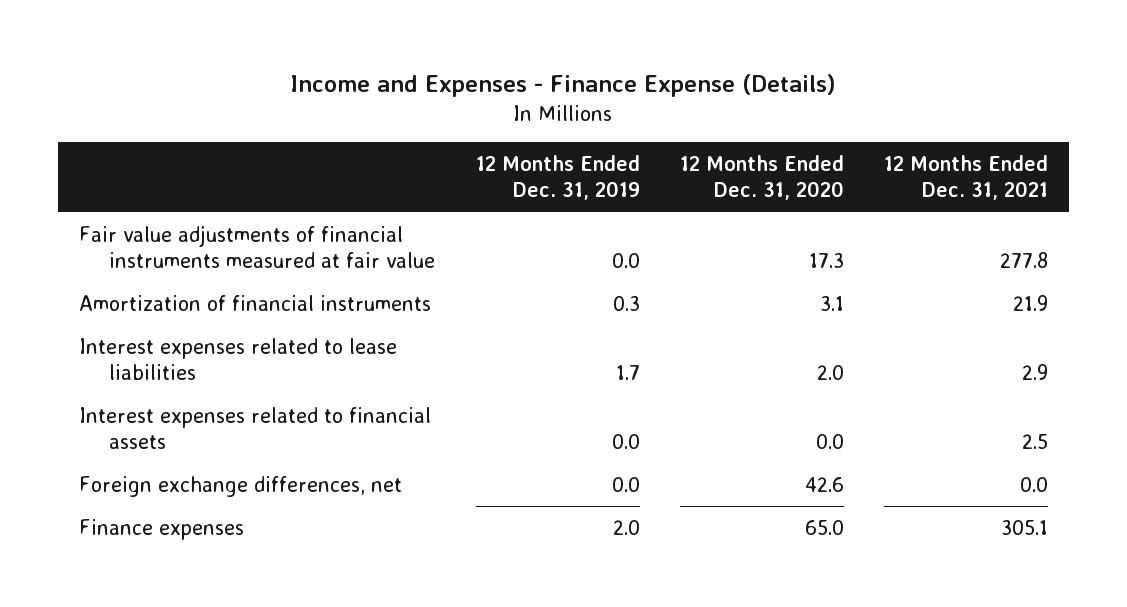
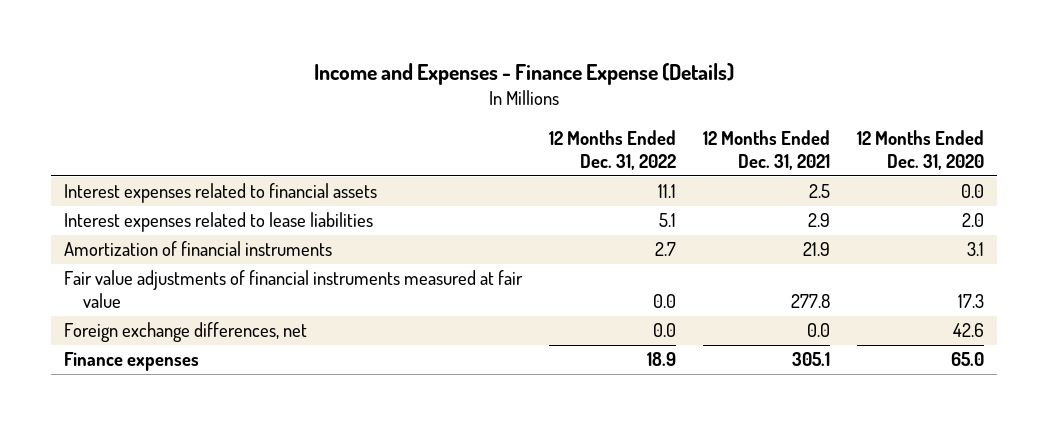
- | 12 Months Ended Dec. 31, 2019 | 12 Months Ended Dec. 31, 2020 | 12 Months Ended Dec. 31, 2021
+ | 12 Months Ended Dec. 31, 2022 | 12 Months Ended Dec. 31, 2021 | 12 Months Ended Dec. 31, 2020
moved down: Interest expenses related to lease liabilities | 5.1 | 2.9 | 2.0
moved down: Amortization of financial instruments | 2.7 | 21.9 | 3.1
moved down: Fair value adjustments of financial instruments measured at fair value | 0.0 | 277.8 | 17.3

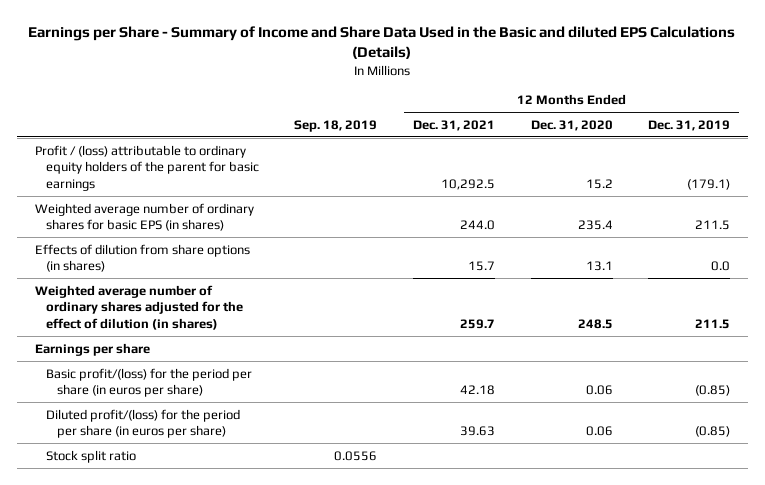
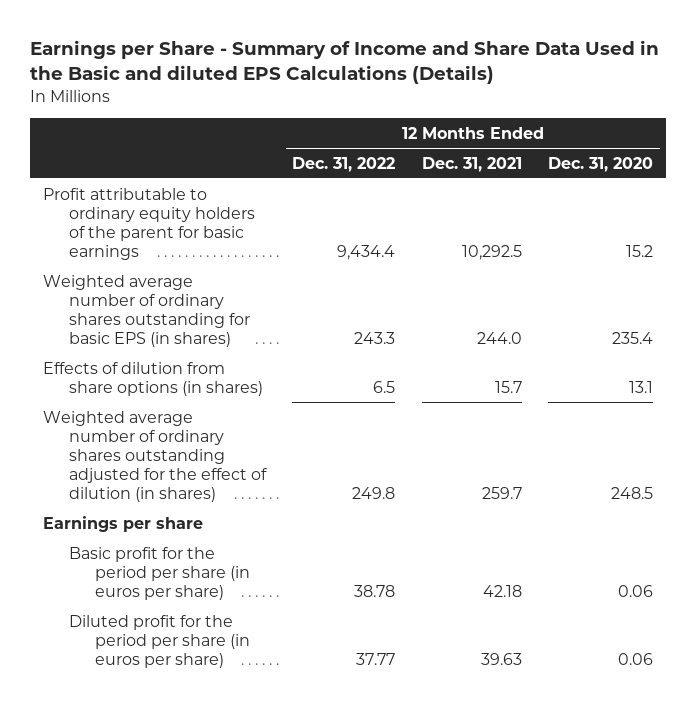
- | Sep. 18, 2019 | 12 Months Ended Dec. 31, 2021 | 12 Months Ended Dec. 31, 2020 | 12 Months Ended Dec. 31, 2019
+ | 12 Months Ended Dec. 31, 2022 | 12 Months Ended Dec. 31, 2021 | 12 Months Ended Dec. 31, 2020
- Profit / (loss) attributable to ordinary equity holders of the parent for basic earnings | | 10,292.5 | 15.2 | (179.1)
- Weighted average number of ordinary shares for basic EPS (in shares) | | 244.0 | 235.4 | 211.5
+ Profit attributable to ordinary equity holders of the parent for basic earnings | 9,434.4 | 10,292.5 | 15.2
+ Weighted average number of ordinary shares outstanding for basic EPS (in shares) | 243.3 | 244.0 | 235.4
- Weighted average number of ordinary shares adjusted for the effect of dilution (in shares) | | 259.7 | 248.5 | 211.5
+ Weighted average number of ordinary shares outstanding adjusted for the effect of dilution (in shares) | 249.8 | 259.7 | 248.5
- Basic profit/(loss) for the period per share (in euros per share) | | 42.18 | 0.06 | (0.85)
- Diluted profit/(loss) for the period per share (in euros per share) | | 39.63 | 0.06 | (0.85)
- Stock split ratio | 0.0556 | | |
+ Basic profit for the period per share (in euros per share) | 38.78 | 42.18 | 0.06
+ Diluted profit for the period per share (in euros per share) | 37.77 | 39.63 | 0.06

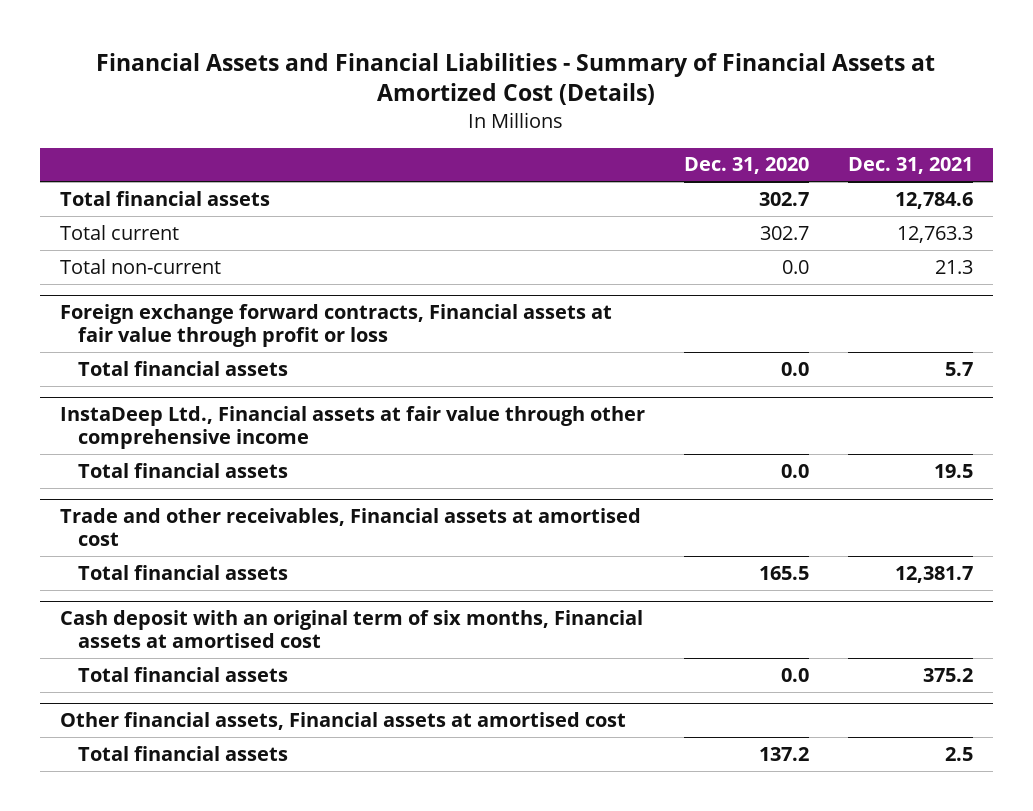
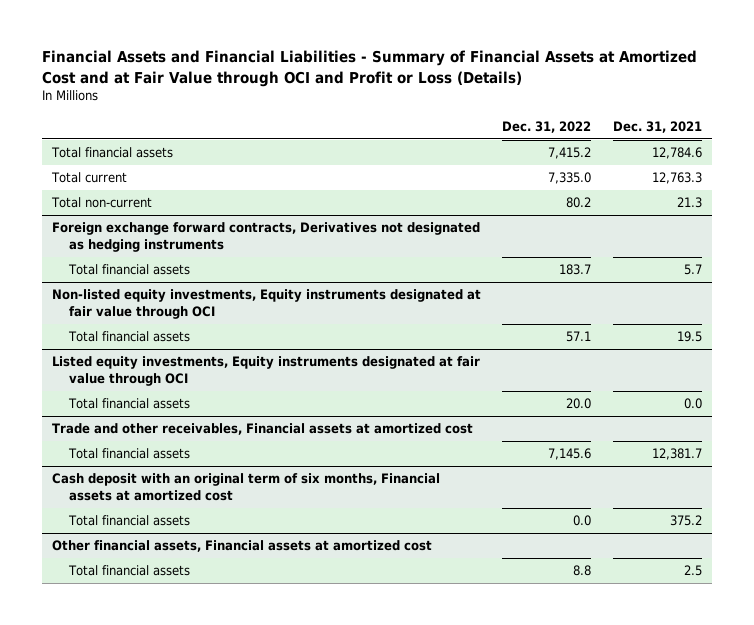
- Financial Assets and Financial Liabilities - Summary of Financial Assets at Amortized Cost (Details)
+ Financial Assets and Financial Liabilities - Summary of Financial Assets at Amortized Cost and at Fair Value through OCI and Profit or Loss (Details)
- | Dec. 31, 2020 | Dec. 31, 2021
+ | Dec. 31, 2022 | Dec. 31, 2021
- Foreign exchange forward contracts, Financial assets at fair value through profit or loss
+ Foreign exchange forward contracts, Derivatives not designated as hedging instruments
- InstaDeep Ltd., Financial assets at fair value through other comprehensive income
+ Non-listed equity investments, Equity instruments designated at fair value through OCI
- Trade and other receivables, Financial assets at amortised cost
+ Listed equity investments, Equity instruments designated at fair value through OCI
+ Total financial assets | 20.0 | 0.0
+ Trade and other receivables, Financial assets at amortized cost
- Cash deposit with an original term of six months, Financial assets at amortised cost
+ Cash deposit with an original term of six months, Financial assets at amortized cost
- Other financial assets, Financial assets at amortised cost
+ Other financial assets, Financial assets at amortized cost

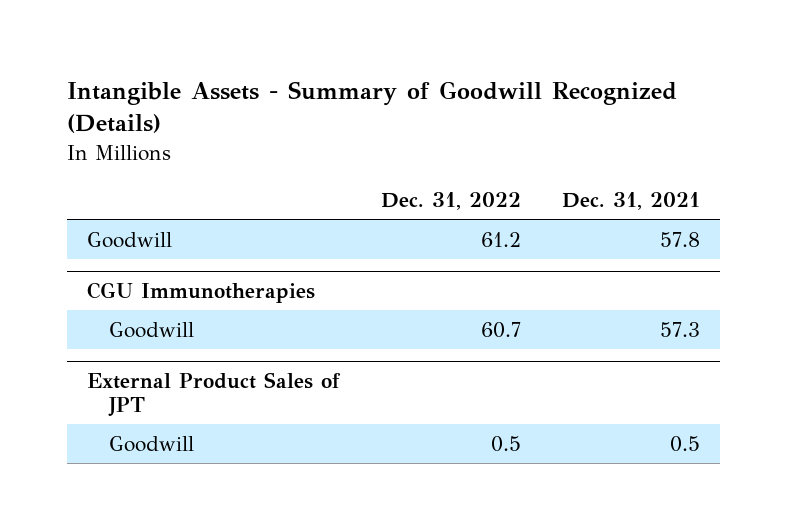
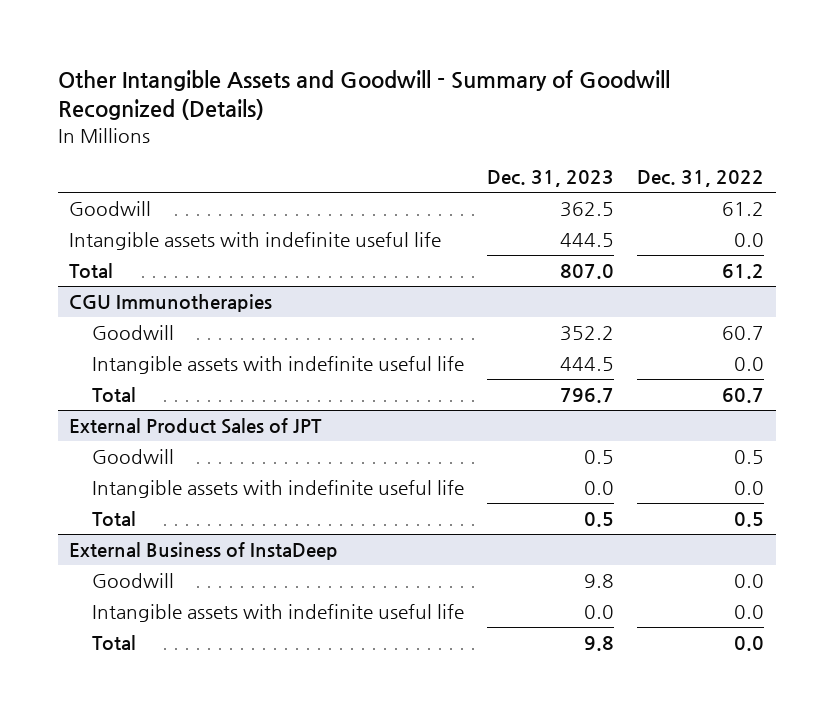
- Intangible Assets - Summary of Goodwill Recognized (Details)
+ Other Intangible Assets and Goodwill - Summary of Goodwill Recognized (Details)
- | Dec. 31, 2022 | Dec. 31, 2021
+ | Dec. 31, 2023 | Dec. 31, 2022
+ Intangible assets with indefinite useful life | 444.5 | 0.0
+ Total | 807.0 | 61.2
@ CGU Immunotherapies
+ Intangible assets with indefinite useful life | 444.5 | 0.0
+ Total | 796.7 | 60.7
@ External Product Sales of JPT
+ Intangible assets with indefinite useful life | 0.0 | 0.0
+ Total | 0.5 | 0.5
+ External Business of InstaDeep
+ Goodwill | 9.8 | 0.0
+ Intangible assets with indefinite useful life | 0.0 | 0.0
+ Total | 9.8 | 0.0

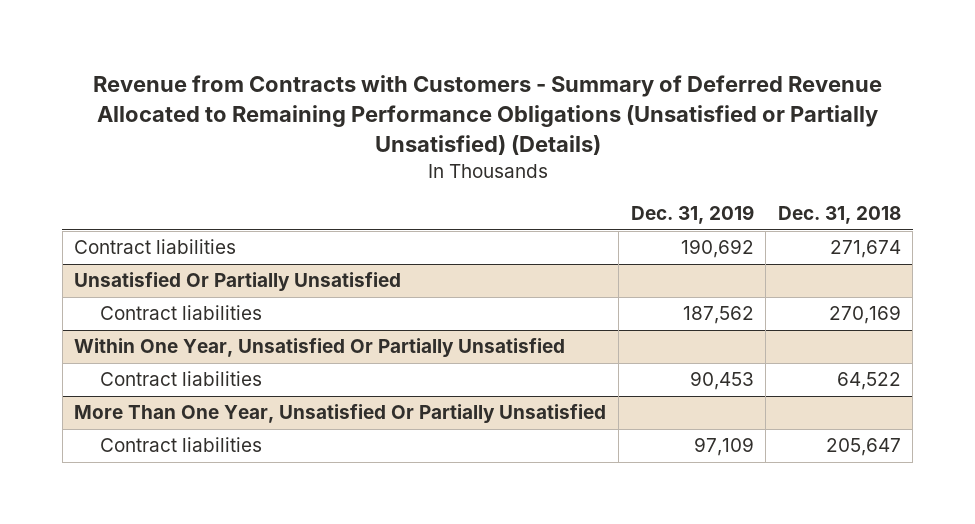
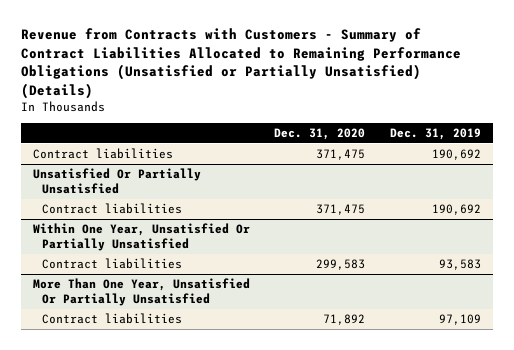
- Revenue from Contracts with Customers - Summary of Deferred Revenue Allocated to Remaining Performance Obligations (Unsatisfied or Partially Unsatisfied) (Details)
+ Revenue from Contracts with Customers - Summary of Contract Liabilities Allocated to Remaining Performance Obligations (Unsatisfied or Partially Unsatisfied) (Details)
- | Dec. 31, 2019 | Dec. 31, 2018
+ | Dec. 31, 2020 | Dec. 31, 2019
@ Unsatisfied Or Partially Unsatisfied
- Contract liabilities | 187,562 | 270,169
+ Contract liabilities | 371,475 | 190,692
@ Within One Year, Unsatisfied Or Partially Unsatisfied
- Contract liabilities | 90,453 | 64,522
+ Contract liabilities | 299,583 | 93,583

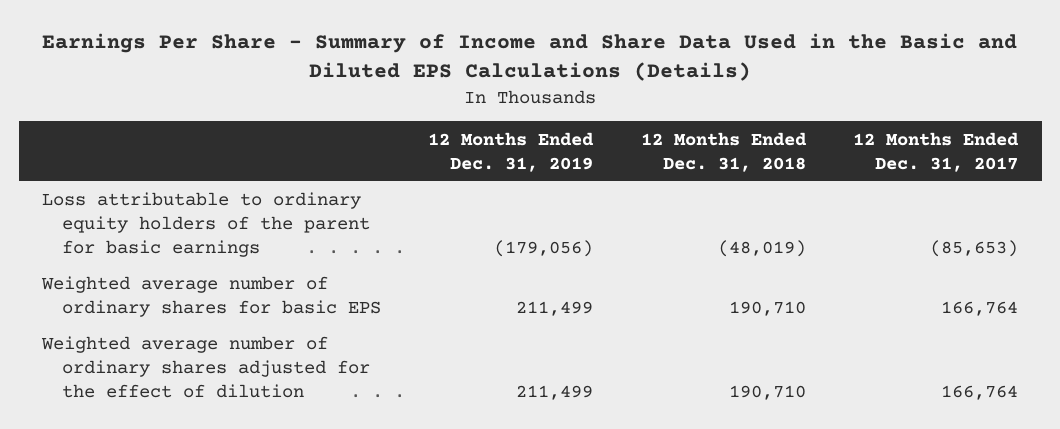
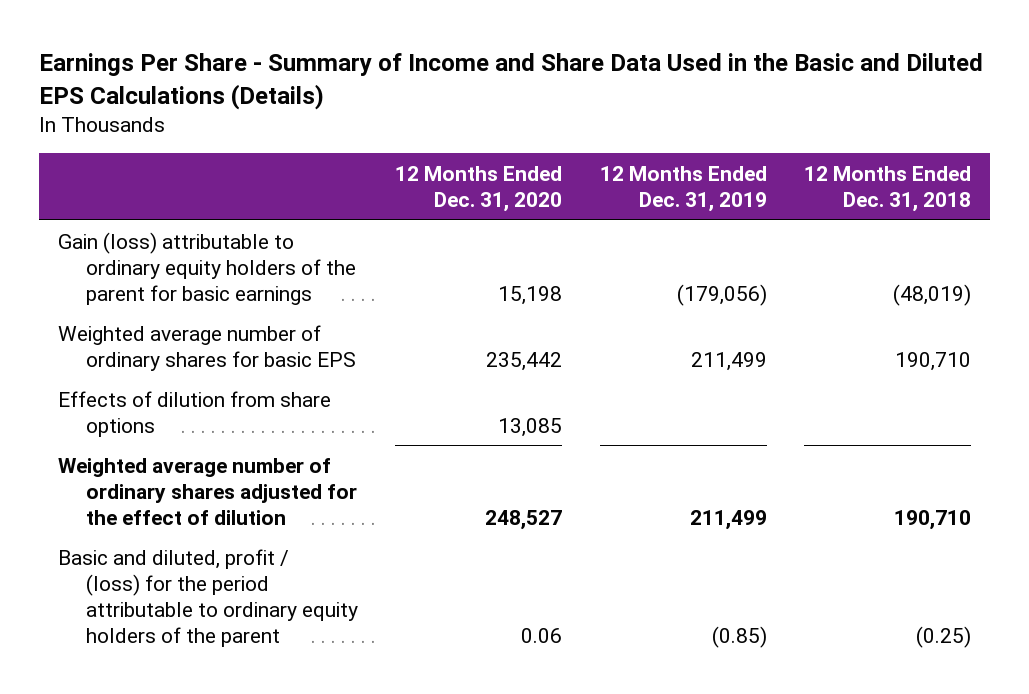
- | 12 Months Ended Dec. 31, 2019 | 12 Months Ended Dec. 31, 2018 | 12 Months Ended Dec. 31, 2017
+ | 12 Months Ended Dec. 31, 2020 | 12 Months Ended Dec. 31, 2019 | 12 Months Ended Dec. 31, 2018
- Loss attributable to ordinary equity holders of the parent for basic earnings | (179,056) | (48,019) | (85,653)
+ Gain (loss) attributable to ordinary equity holders of the parent for basic earnings | 15,198 | (179,056) | (48,019)
+ Effects of dilution from share options | 13,085 | |
+ Basic and diluted, profit / (loss) for the period attributable to ordinary equity holders of the parent | 0.06 | (0.85) | (0.25)

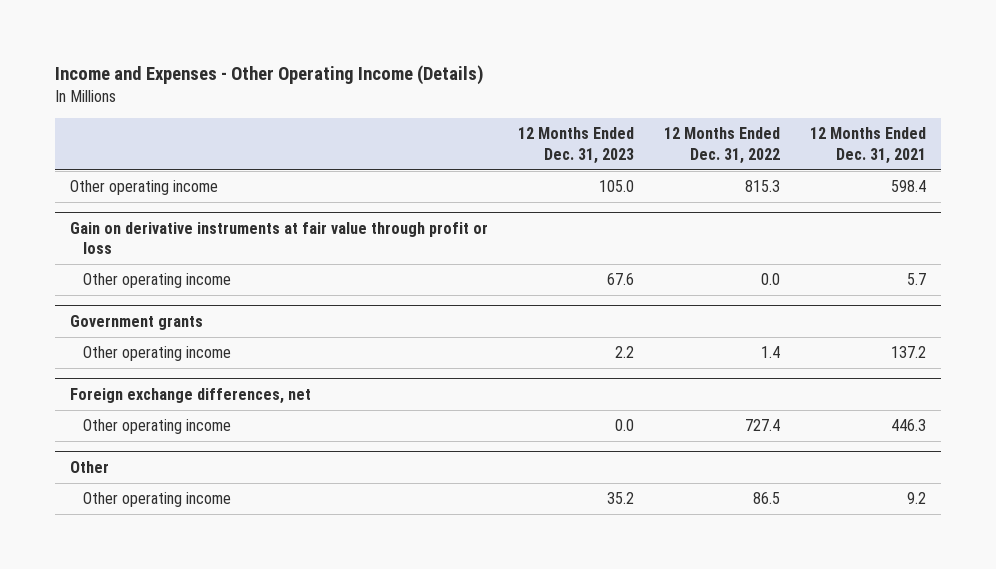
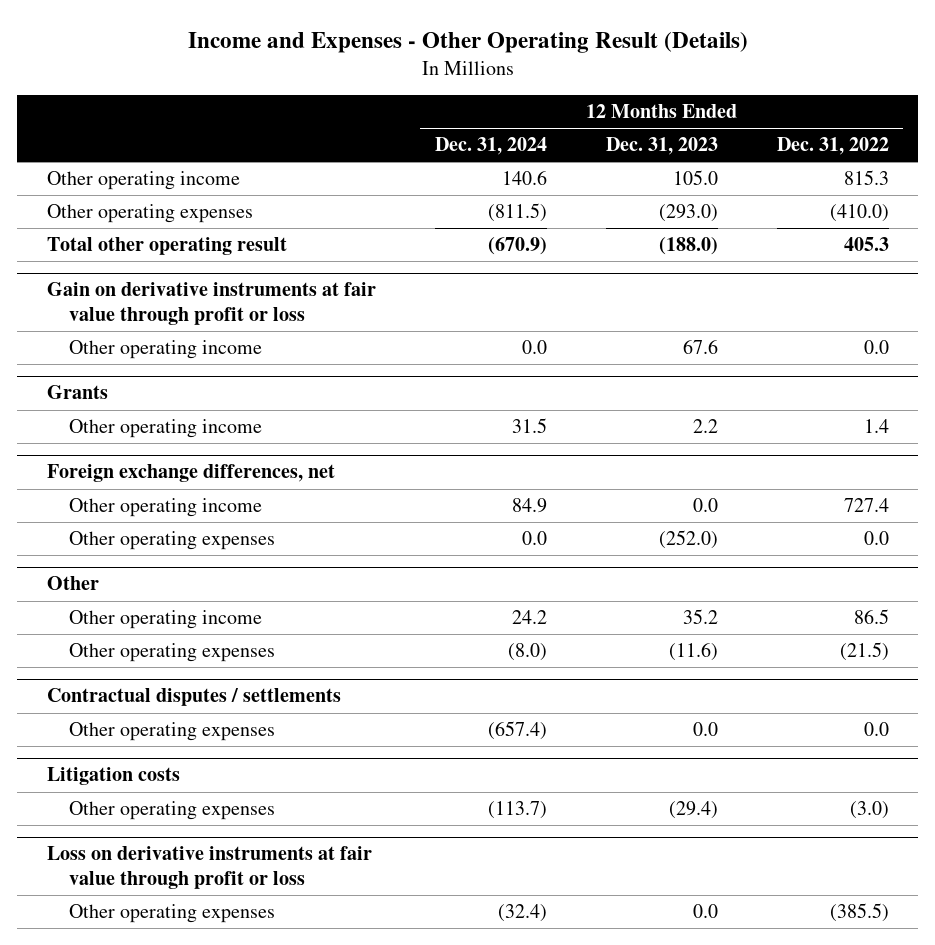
- Income and Expenses - Other Operating Income (Details)
+ Income and Expenses - Other Operating Result (Details)
- | 12 Months Ended Dec. 31, 2023 | 12 Months Ended Dec. 31, 2022 | 12 Months Ended Dec. 31, 2021
+ | 12 Months Ended Dec. 31, 2024 | 12 Months Ended Dec. 31, 2023 | 12 Months Ended Dec. 31, 2022
+ Other operating expenses | (811.5) | (293.0) | (410.0)
+ Total other operating result | (670.9) | (188.0) | 405.3
- Government grants
+ Grants
@ Foreign exchange differences, net
+ Other operating expenses | 0.0 | (252.0) | 0.0
@ Other
+ Other operating expenses | (8.0) | (11.6) | (21.5)
+ Contractual disputes / settlements
+ Other operating expenses | (657.4) | 0.0 | 0.0
+ Litigation costs
+ Other operating expenses | (113.7) | (29.4) | (3.0)
+ Loss on derivative instruments at fair value through profit or loss
+ Other operating expenses | (32.4) | 0.0 | (385.5)

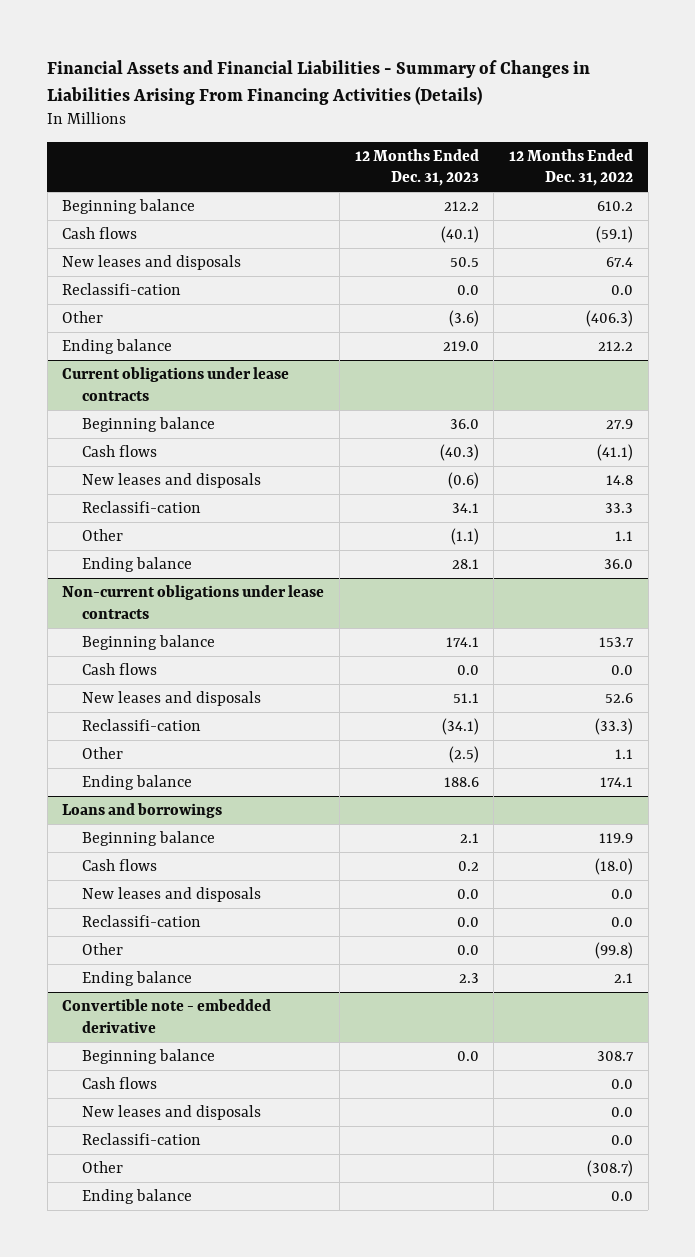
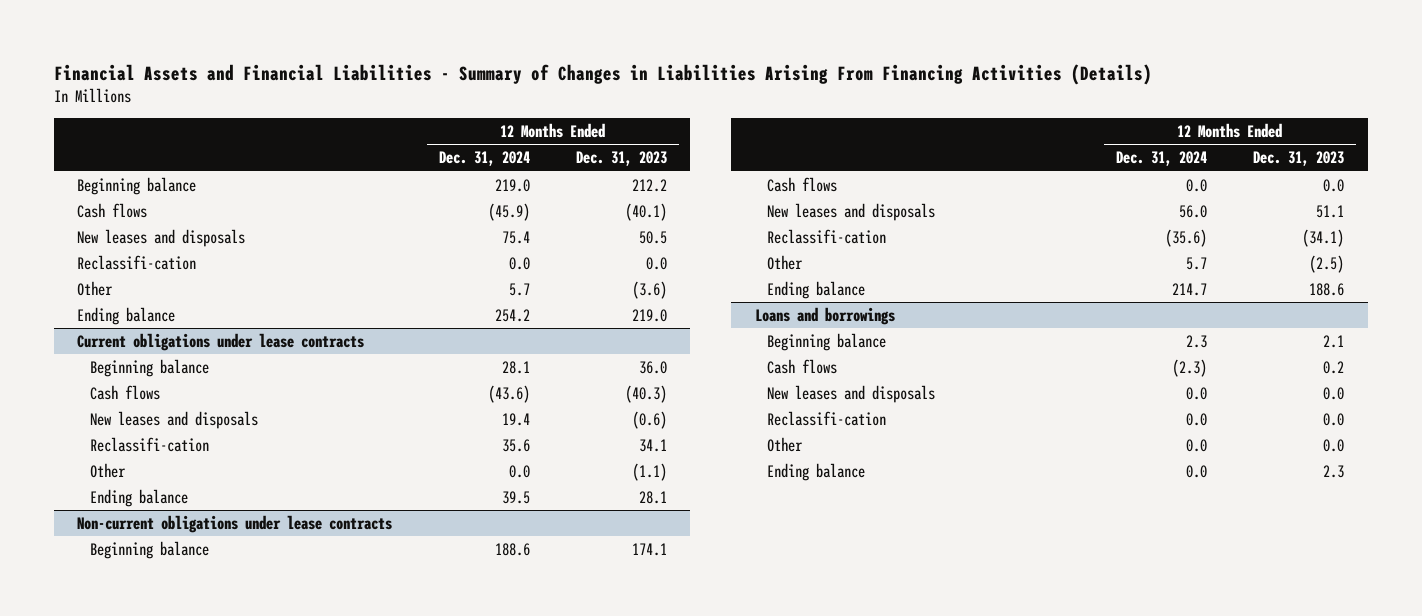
- | 12 Months Ended Dec. 31, 2023 | 12 Months Ended Dec. 31, 2022
+ | 12 Months Ended Dec. 31, 2024 | 12 Months Ended Dec. 31, 2023
- Convertible note - embedded derivative
- Beginning balance | 0.0 | 308.7
- Cash flows | | 0.0
- New leases and disposals | | 0.0
- Reclassifi-cation | | 0.0
- Other | | (308.7)
- Ending balance | | 0.0

